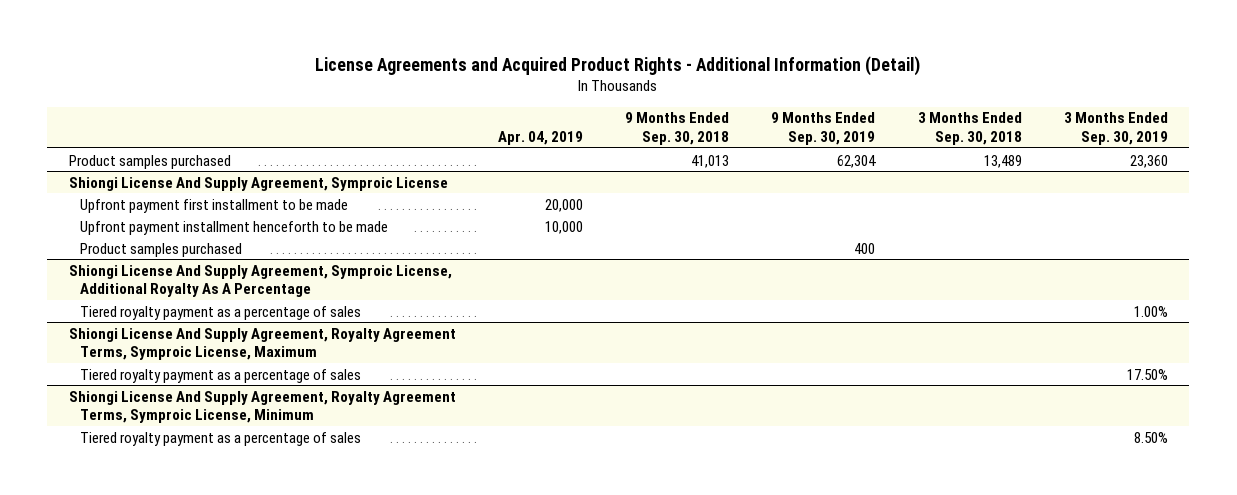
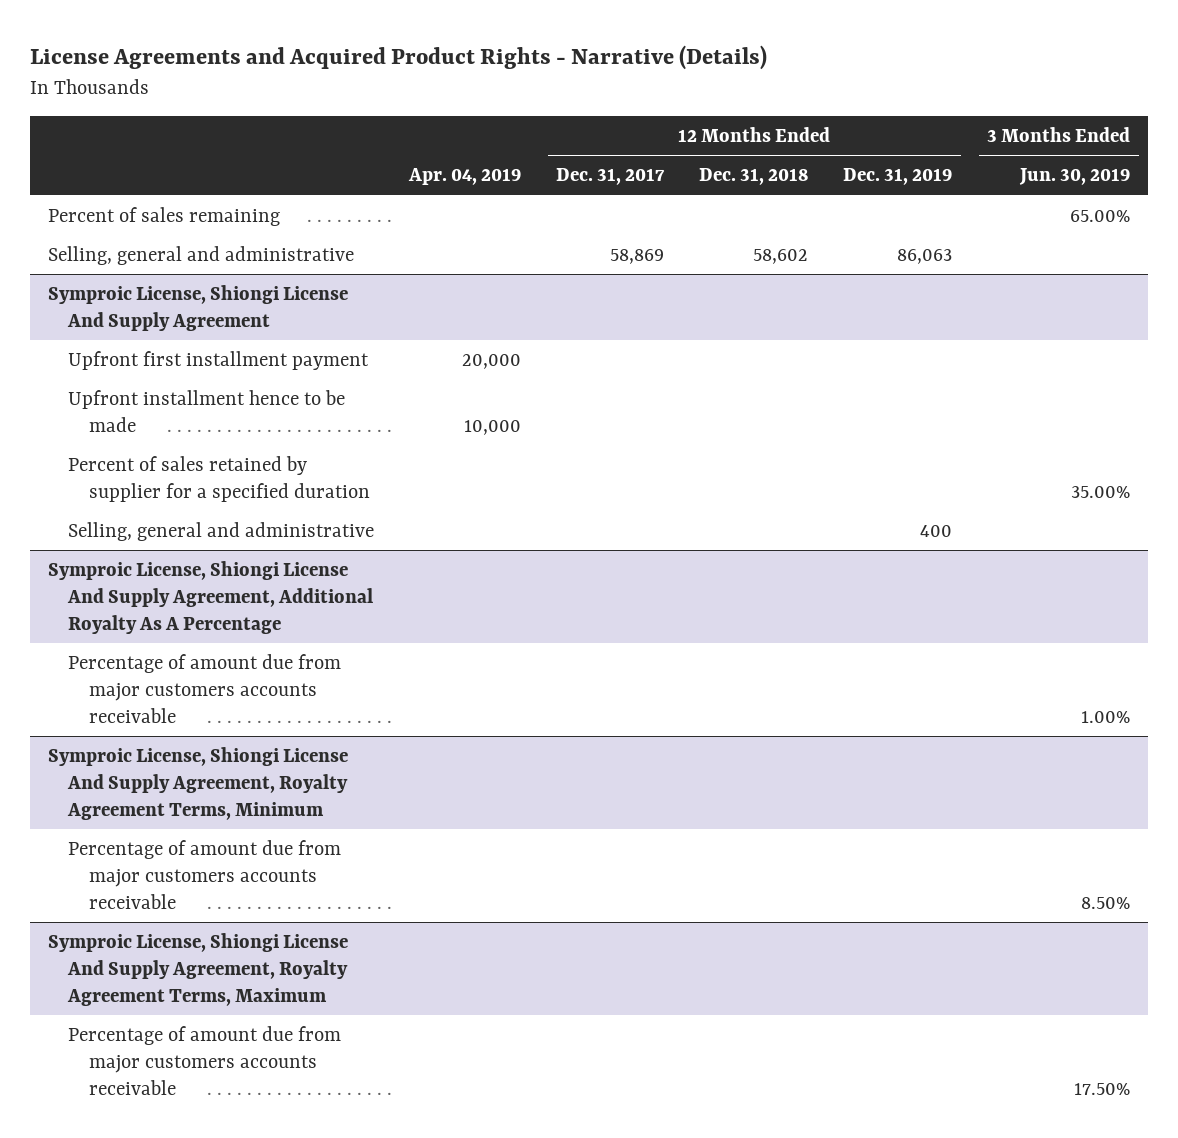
- License Agreements and Acquired Product Rights - Additional Information (Detail)
+ License Agreements and Acquired Product Rights - Narrative (Details)
- | Apr. 04, 2019 | 9 Months Ended Sep. 30, 2018 | 9 Months Ended Sep. 30, 2019 | 3 Months Ended Sep. 30, 2018 | 3 Months Ended Sep. 30, 2019
+ | Apr. 04, 2019 | 12 Months Ended Dec. 31, 2017 | 12 Months Ended Dec. 31, 2018 | 12 Months Ended Dec. 31, 2019 | 3 Months Ended Jun. 30, 2019
- Product samples purchased | | 41,013 | 62,304 | 13,489 | 23,360
- Shiongi License And Supply Agreement, Symproic License
- Upfront payment first installment to be made | 20,000 | | | |
- Upfront payment installment henceforth to be made | 10,000 | | | |
- Product samples purchased | | | 400 | |
- Shiongi License And Supply Agreement, Symproic License, Additional Royalty As A Percentage
- Tiered royalty payment as a percentage of sales | | | | | 1.00%
- Shiongi License And Supply Agreement, Royalty Agreement Terms, Symproic License, Maximum
- Tiered royalty payment as a percentage of sales | | | | | 17.50%
- Shiongi License And Supply Agreement, Royalty Agreement Terms, Symproic License, Minimum
- Tiered royalty payment as a percentage of sales | | | | | 8.50%
+ Percent of sales remaining | | | | | 65.00%
+ Selling, general and administrative | | 58,869 | 58,602 | 86,063 |
+ Symproic License, Shiongi License And Supply Agreement
+ Upfront first installment payment | 20,000 | | | |
+ Upfront installment hence to be made | 10,000 | | | |
+ Percent of sales retained by supplier for a specified duration | | | | | 35.00%
+ Selling, general and administrative | | | | 400 |
+ Symproic License, Shiongi License And Supply Agreement, Additional Royalty As A Percentage
+ Percentage of amount due from major customers accounts receivable | | | | | 1.00%
+ Symproic License, Shiongi License And Supply Agreement, Royalty Agreement Terms, Minimum
+ Percentage of amount due from major customers accounts receivable | | | | | 8.50%
+ Symproic License, Shiongi License And Supply Agreement, Royalty Agreement Terms, Maximum
+ Percentage of amount due from major customers accounts receivable | | | | | 17.50%

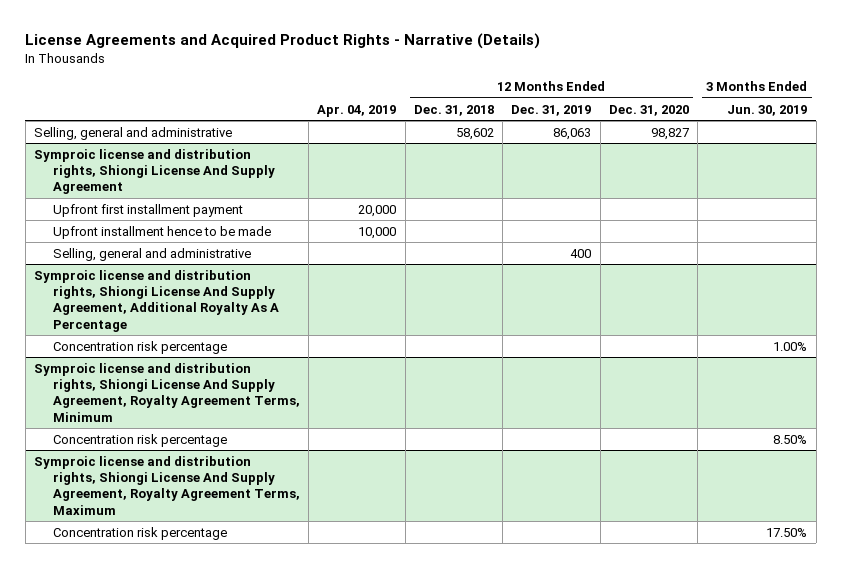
- | Apr. 04, 2019 | 12 Months Ended Dec. 31, 2017 | 12 Months Ended Dec. 31, 2018 | 12 Months Ended Dec. 31, 2019 | 3 Months Ended Jun. 30, 2019
+ | Apr. 04, 2019 | 12 Months Ended Dec. 31, 2018 | 12 Months Ended Dec. 31, 2019 | 12 Months Ended Dec. 31, 2020 | 3 Months Ended Jun. 30, 2019
- Percent of sales remaining | | | | | 65.00%
- Symproic License, Shiongi License And Supply Agreement
+ Symproic license and distribution rights, Shiongi License And Supply Agreement
- Percent of sales retained by supplier for a specified duration | | | | | 35.00%
- Symproic License, Shiongi License And Supply Agreement, Additional Royalty As A Percentage
- Percentage of amount due from major customers accounts receivable | | | | | 1.00%
- Symproic License, Shiongi License And Supply Agreement, Royalty Agreement Terms, Minimum
- Percentage of amount due from major customers accounts receivable | | | | | 8.50%
- Symproic License, Shiongi License And Supply Agreement, Royalty Agreement Terms, Maximum
- Percentage of amount due from major customers accounts receivable | | | | | 17.50%
+ Symproic license and distribution rights, Shiongi License And Supply Agreement, Additional Royalty As A Percentage
+ Concentration risk percentage | | | | | 1.00%
+ Symproic license and distribution rights, Shiongi License And Supply Agreement, Royalty Agreement Terms, Minimum
+ Concentration risk percentage | | | | | 8.50%
+ Symproic license and distribution rights, Shiongi License And Supply Agreement, Royalty Agreement Terms, Maximum
+ Concentration risk percentage | | | | | 17.50%

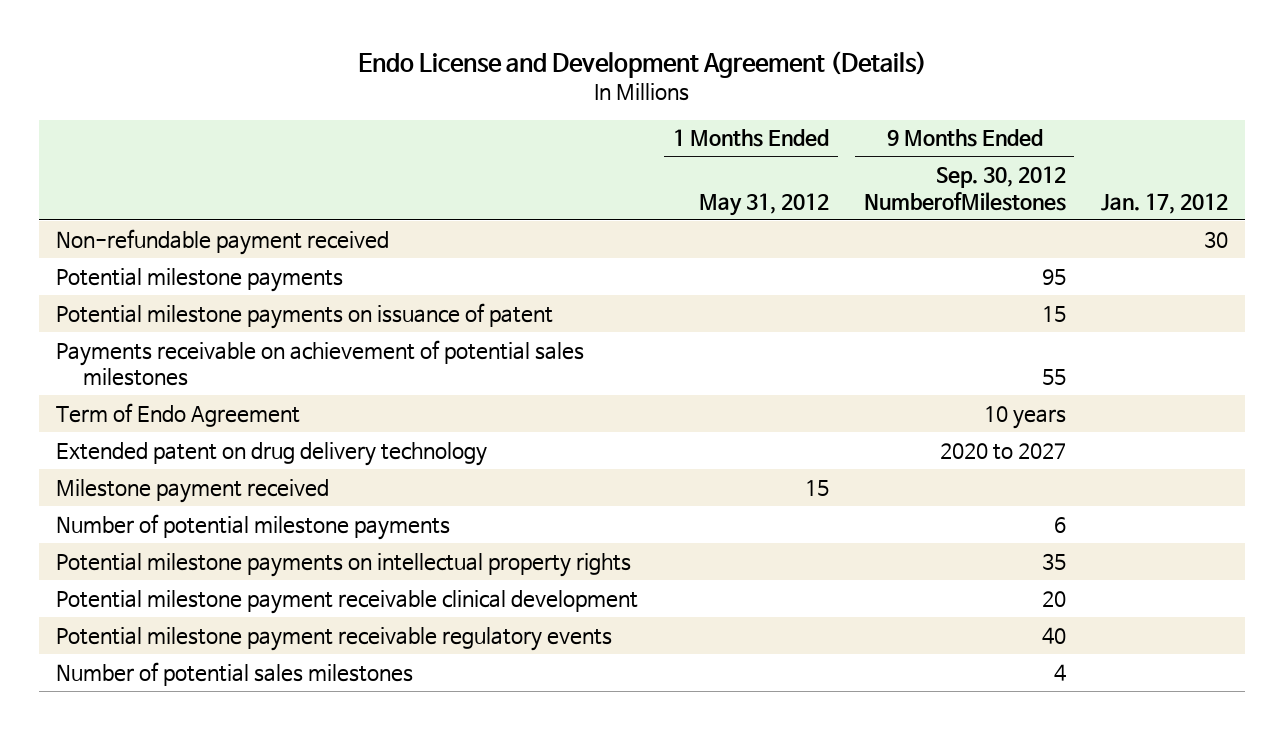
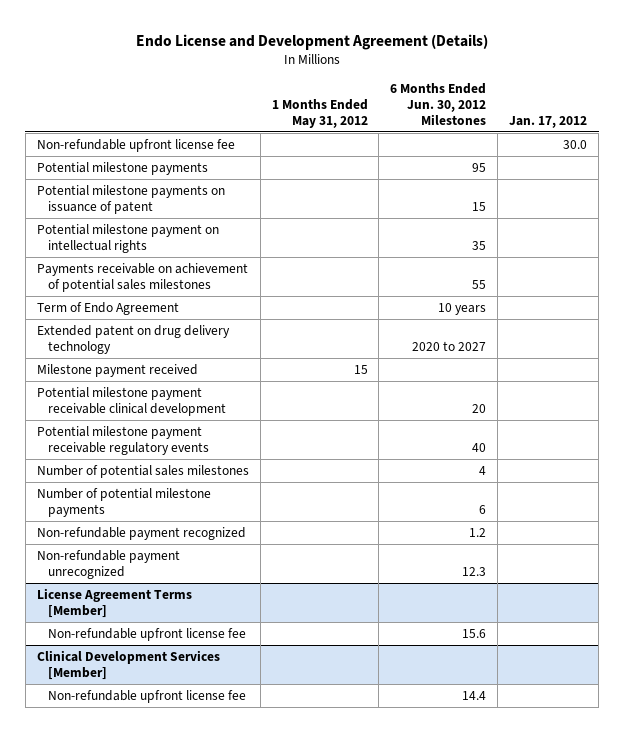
- | 1 Months Ended May 31, 2012 | 9 Months Ended Sep. 30, 2012 NumberofMilestones | Jan. 17, 2012
+ | 1 Months Ended May 31, 2012 | 6 Months Ended Jun. 30, 2012 Milestones | Jan. 17, 2012
- Non-refundable payment received | | | 30
+ Non-refundable upfront license fee | | | 30.0
+ Potential milestone payment on intellectual rights | | 35 |
- Potential milestone payments on intellectual property rights | | 35 |
moved down: Number of potential milestone payments | | 6 |
+ Non-refundable payment recognized | | 1.2 |
+ Non-refundable payment unrecognized | | 12.3 |
+ License Agreement Terms [Member]
+ Non-refundable upfront license fee | | 15.6 |
+ Clinical Development Services [Member]
+ Non-refundable upfront license fee | | 14.4 |

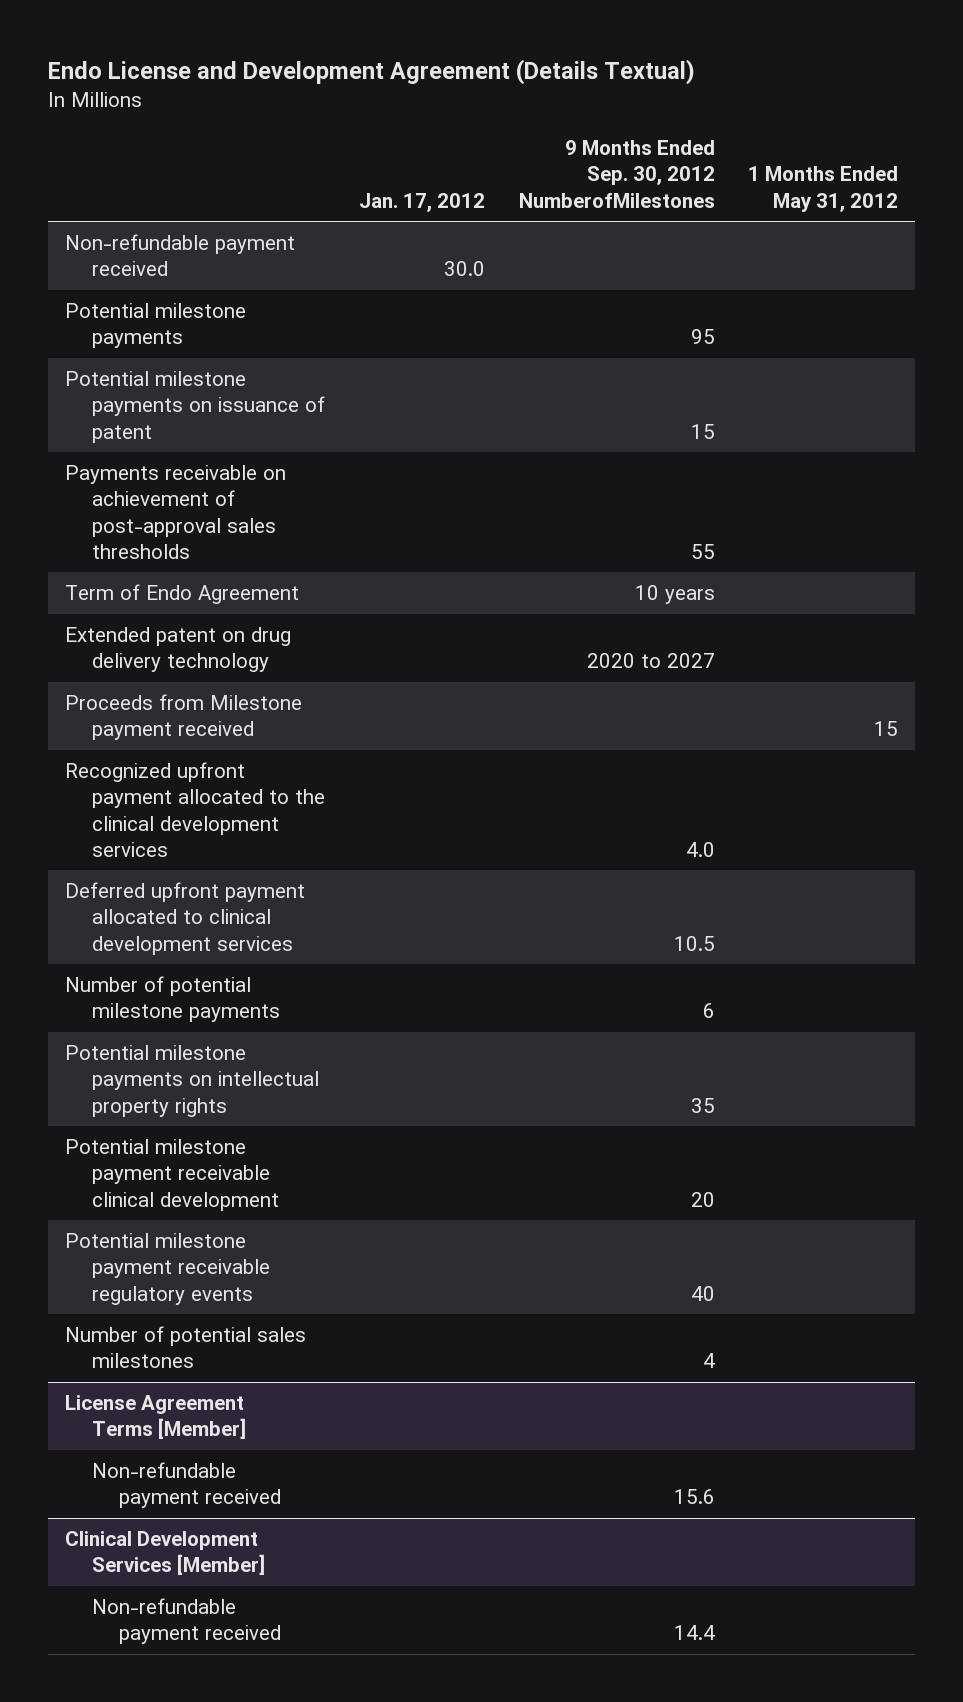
- Endo License and Development Agreement (Details)
+ Endo License and Development Agreement (Details Textual)
- | 1 Months Ended May 31, 2012 | 6 Months Ended Jun. 30, 2012 Milestones | Jan. 17, 2012
+ | Jan. 17, 2012 | 9 Months Ended Sep. 30, 2012 NumberofMilestones | 1 Months Ended May 31, 2012
- Non-refundable upfront license fee | | | 30.0
+ Non-refundable payment received | 30.0 | |
- Potential milestone payment on intellectual rights | | 35 |
- Payments receivable on achievement of potential sales milestones | | 55 |
+ Payments receivable on achievement of post-approval sales thresholds | | 55 |
- Milestone payment received | 15 | |
+ Proceeds from Milestone payment received | | | 15
+ Recognized upfront payment allocated to the clinical development services | | 4.0 |
+ Deferred upfront payment allocated to clinical development services | | 10.5 |
moved up: Number of potential milestone payments | | 6 |
+ Potential milestone payments on intellectual property rights | | 35 |
- Non-refundable payment recognized | | 1.2 |
- Non-refundable payment unrecognized | | 12.3 |
@ License Agreement Terms [Member]
- Non-refundable upfront license fee | | 15.6 |
+ Non-refundable payment received | | 15.6 |
@ Clinical Development Services [Member]
- Non-refundable upfront license fee | | 14.4 |
+ Non-refundable payment received | | 14.4 |

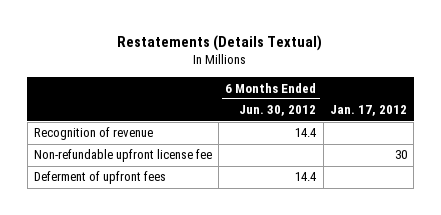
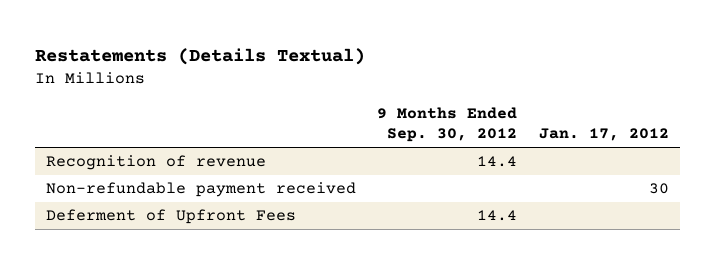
- | 6 Months Ended Jun. 30, 2012 | Jan. 17, 2012
+ | 9 Months Ended Sep. 30, 2012 | Jan. 17, 2012
- Non-refundable upfront license fee | | 30
- Deferment of upfront fees | 14.4 |
+ Non-refundable payment received | | 30
+ Deferment of Upfront Fees | 14.4 |

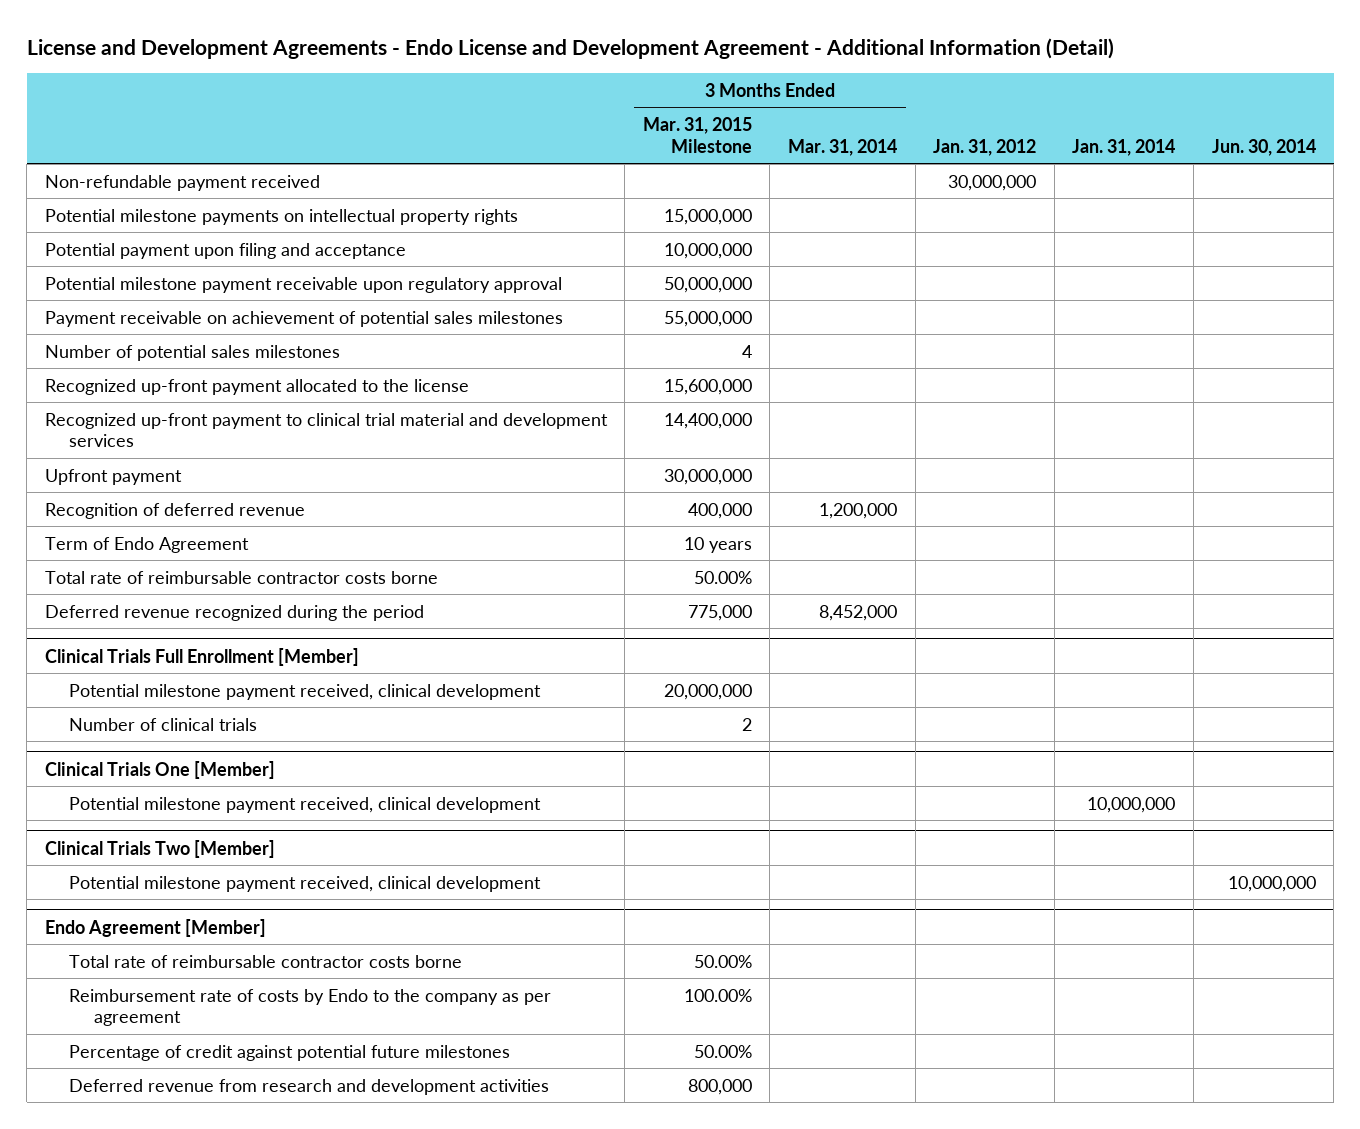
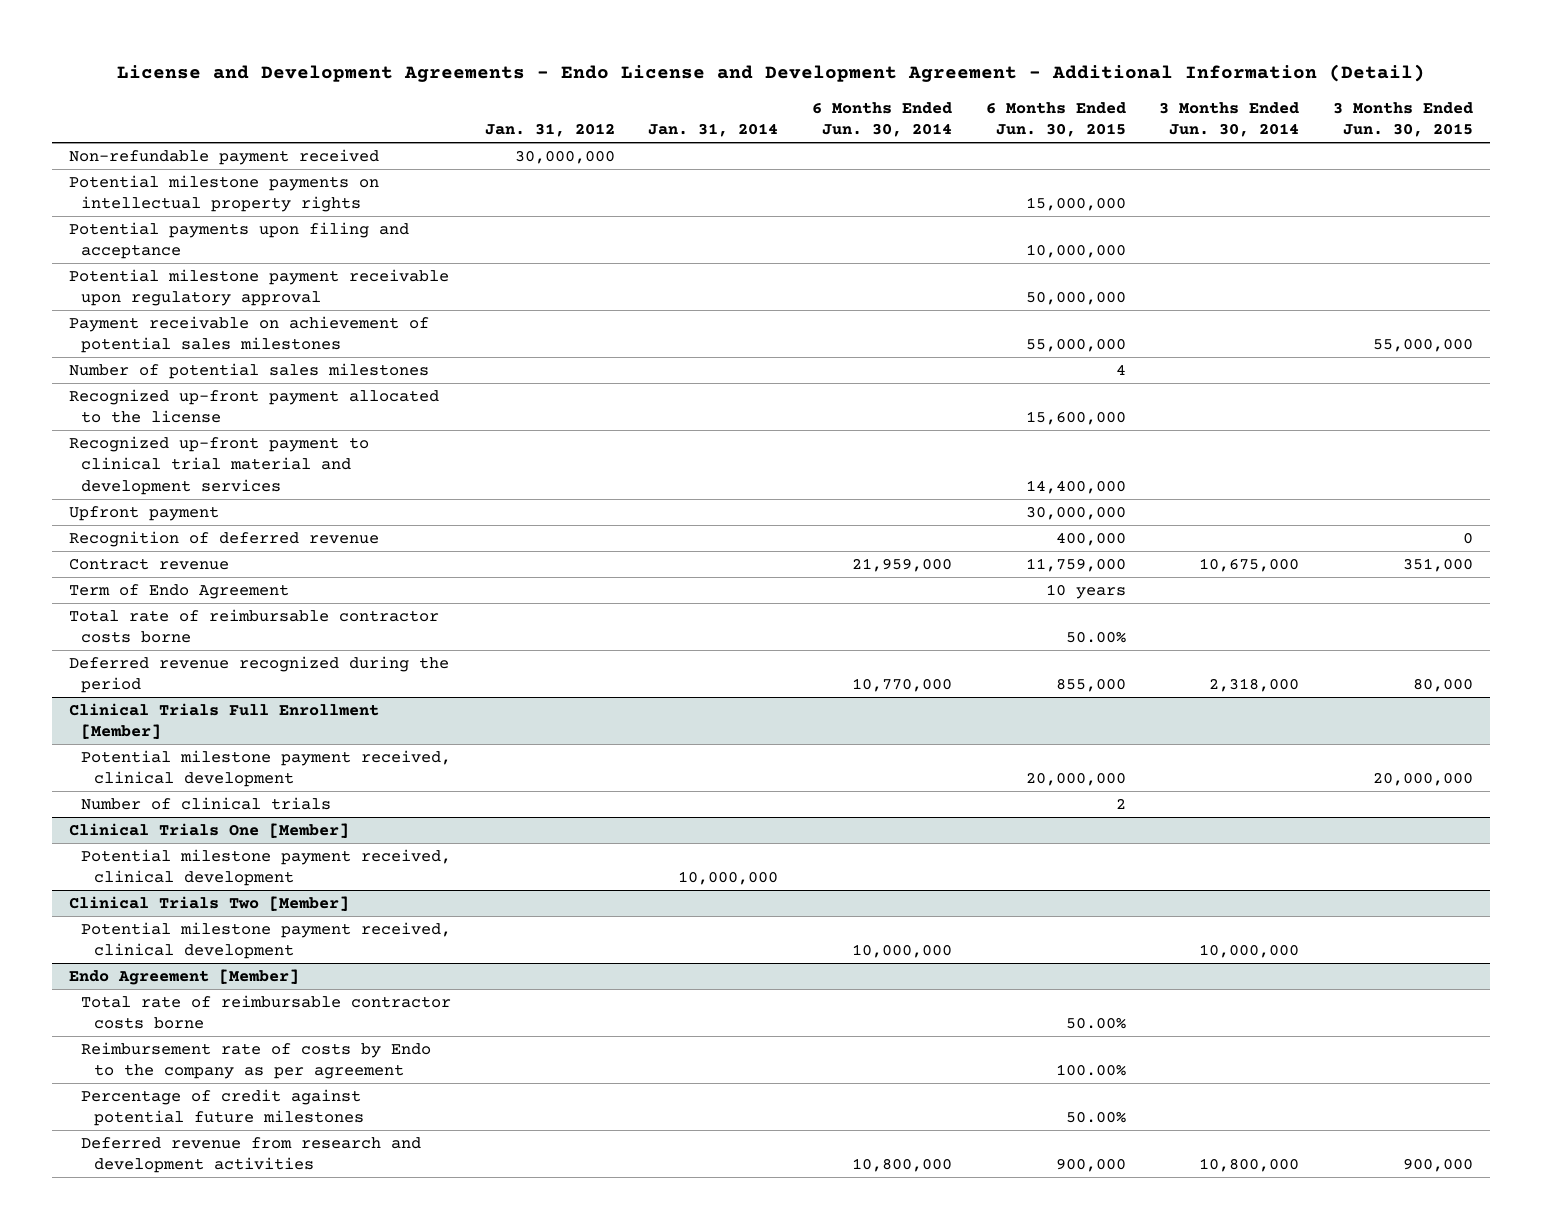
- | 3 Months Ended Mar. 31, 2015 Milestone | 3 Months Ended Mar. 31, 2014 | Jan. 31, 2012 | Jan. 31, 2014 | Jun. 30, 2014
+ | Jan. 31, 2012 | Jan. 31, 2014 | 6 Months Ended Jun. 30, 2014 | 6 Months Ended Jun. 30, 2015 | 3 Months Ended Jun. 30, 2014 | 3 Months Ended Jun. 30, 2015
- Potential payment upon filing and acceptance | 10,000,000 | | | |
+ Potential payments upon filing and acceptance | | | | 10,000,000 | |
+ Contract revenue | | | 21,959,000 | 11,759,000 | 10,675,000 | 351,000

